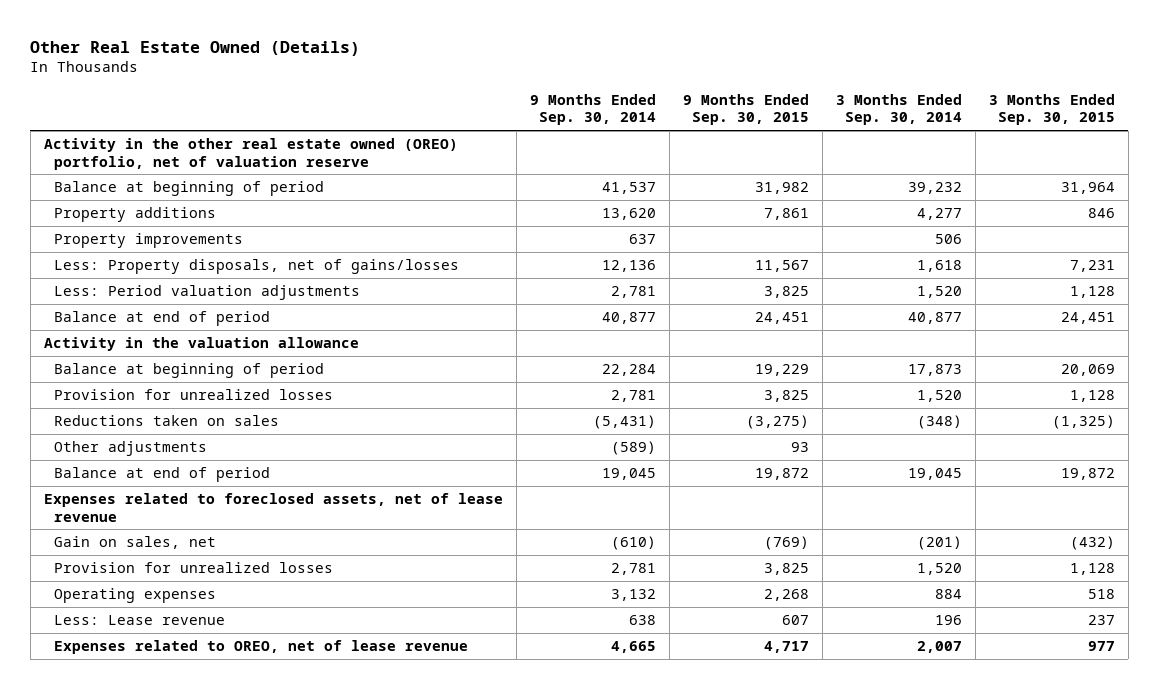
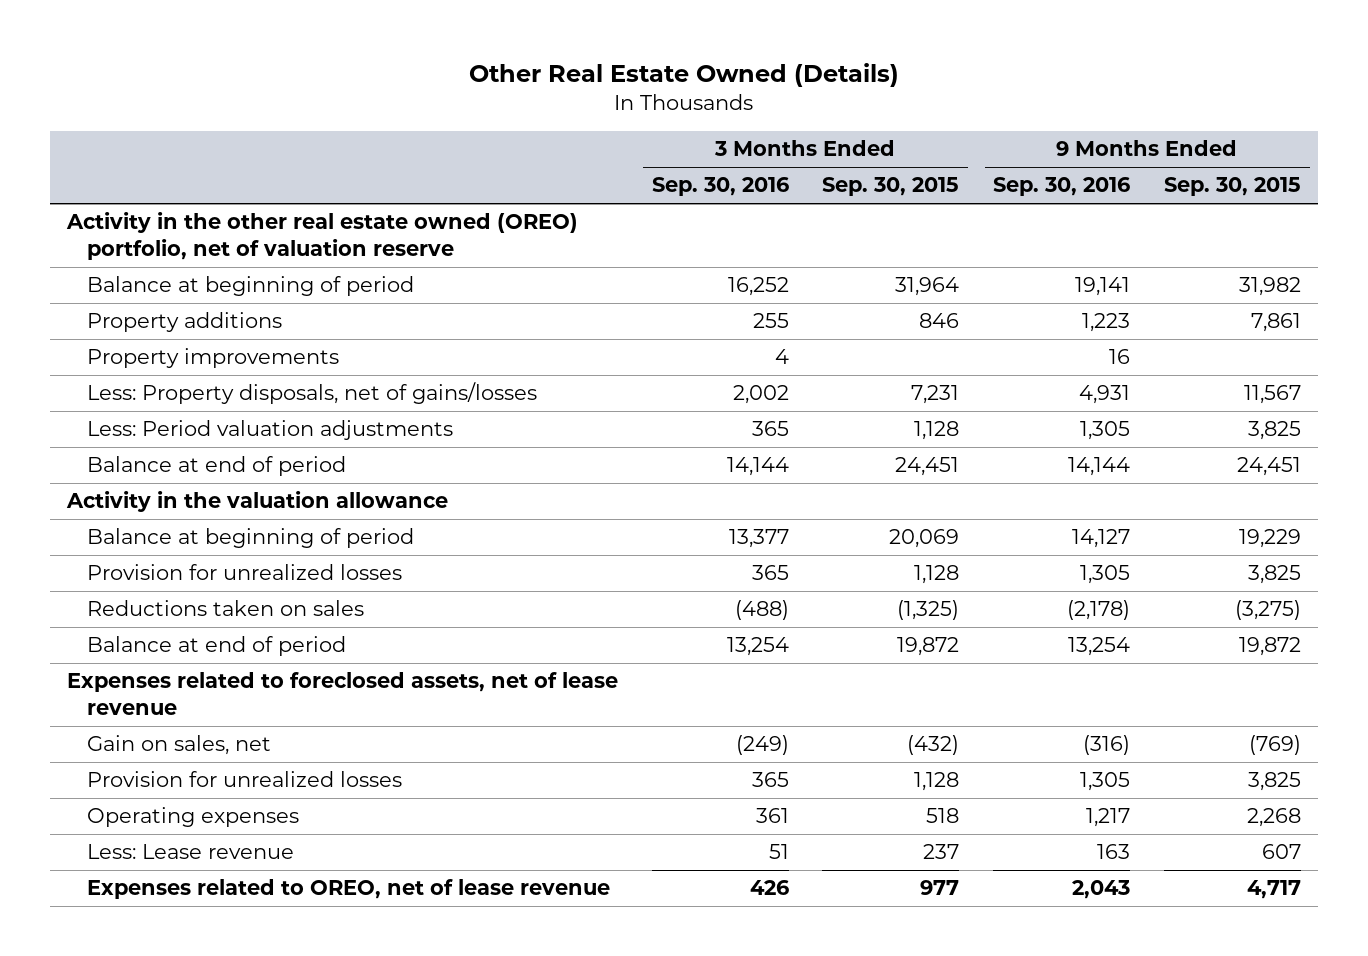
- | 9 Months Ended Sep. 30, 2014 | 9 Months Ended Sep. 30, 2015 | 3 Months Ended Sep. 30, 2014 | 3 Months Ended Sep. 30, 2015
+ | 3 Months Ended Sep. 30, 2016 | 3 Months Ended Sep. 30, 2015 | 9 Months Ended Sep. 30, 2016 | 9 Months Ended Sep. 30, 2015
- Other adjustments | (589) | 93 | |

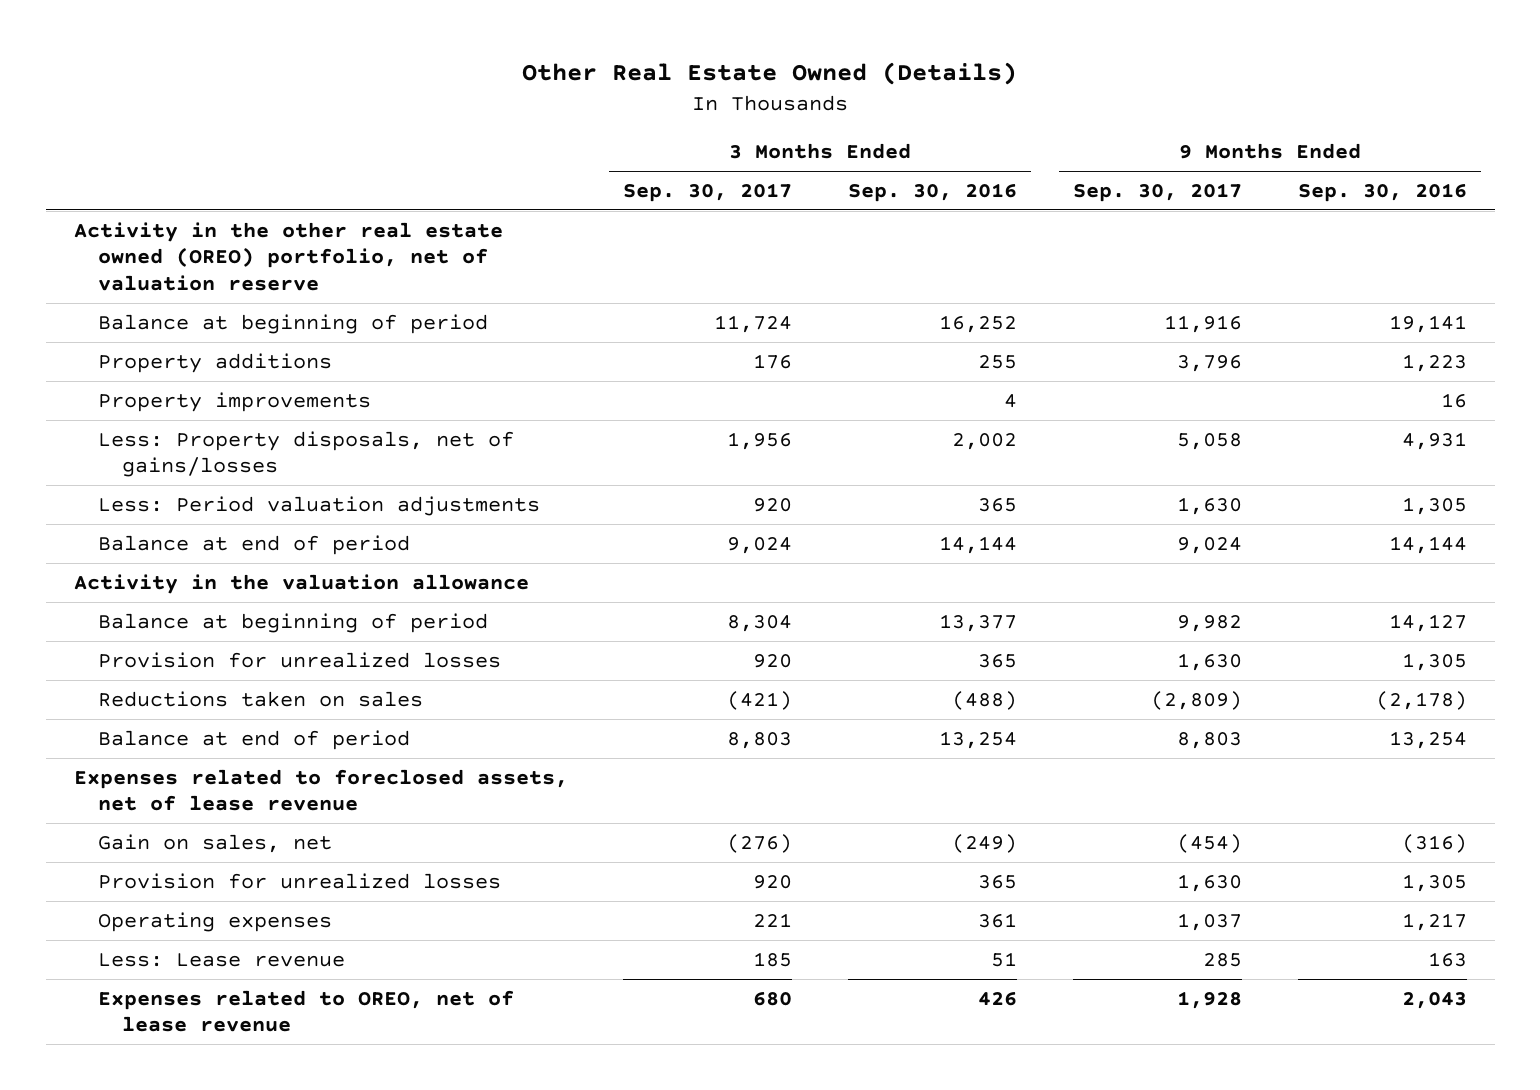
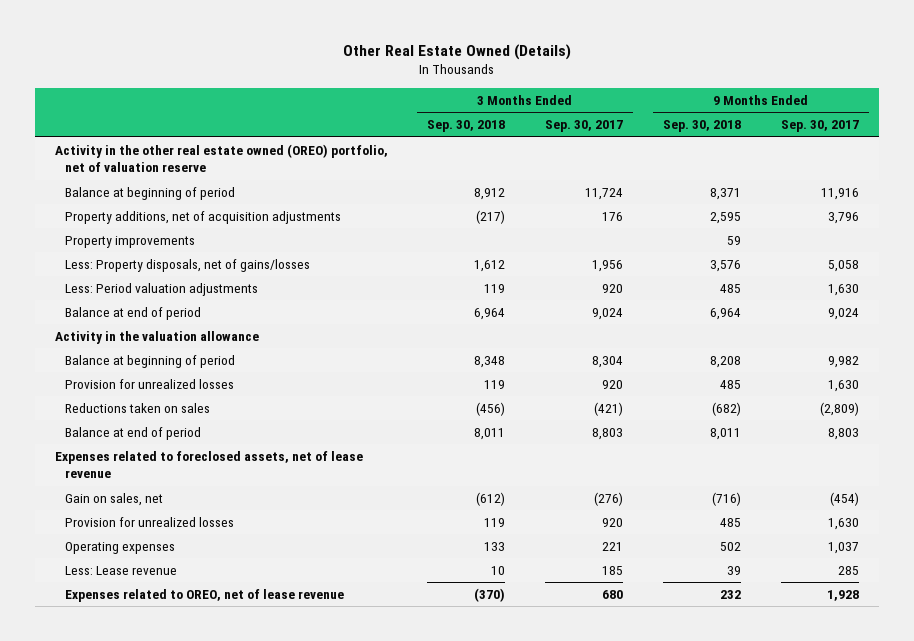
- | 3 Months Ended Sep. 30, 2017 | 3 Months Ended Sep. 30, 2016 | 9 Months Ended Sep. 30, 2017 | 9 Months Ended Sep. 30, 2016
+ | 3 Months Ended Sep. 30, 2018 | 3 Months Ended Sep. 30, 2017 | 9 Months Ended Sep. 30, 2018 | 9 Months Ended Sep. 30, 2017
- Property additions | 176 | 255 | 3,796 | 1,223
+ Property additions, net of acquisition adjustments | (217) | 176 | 2,595 | 3,796

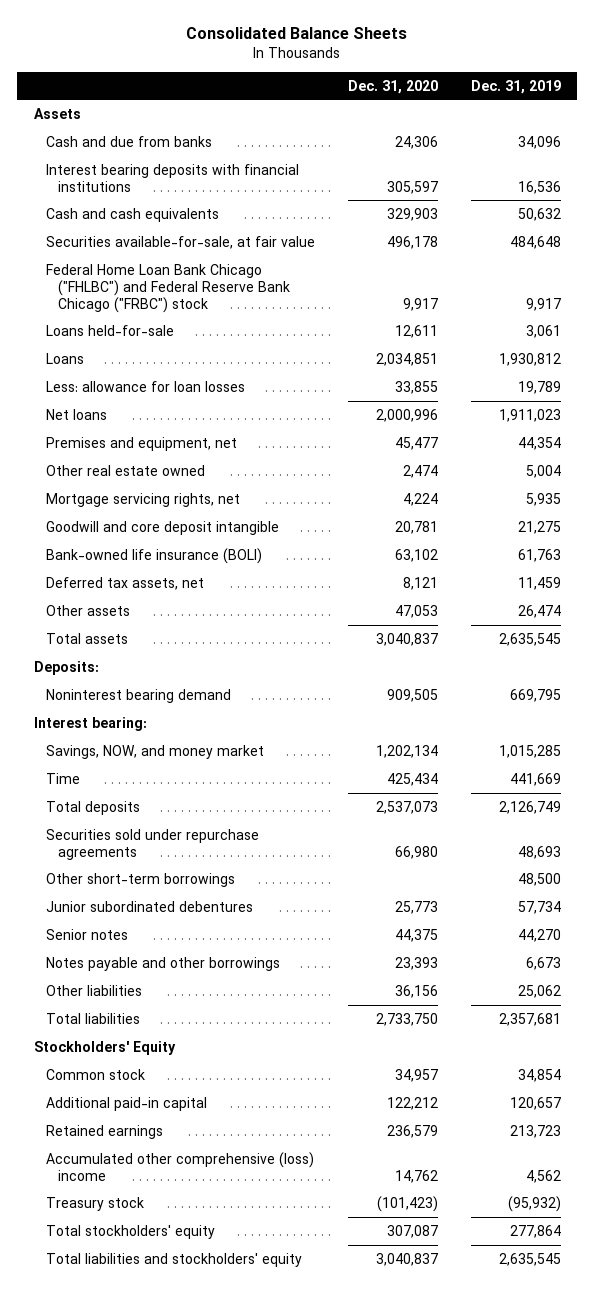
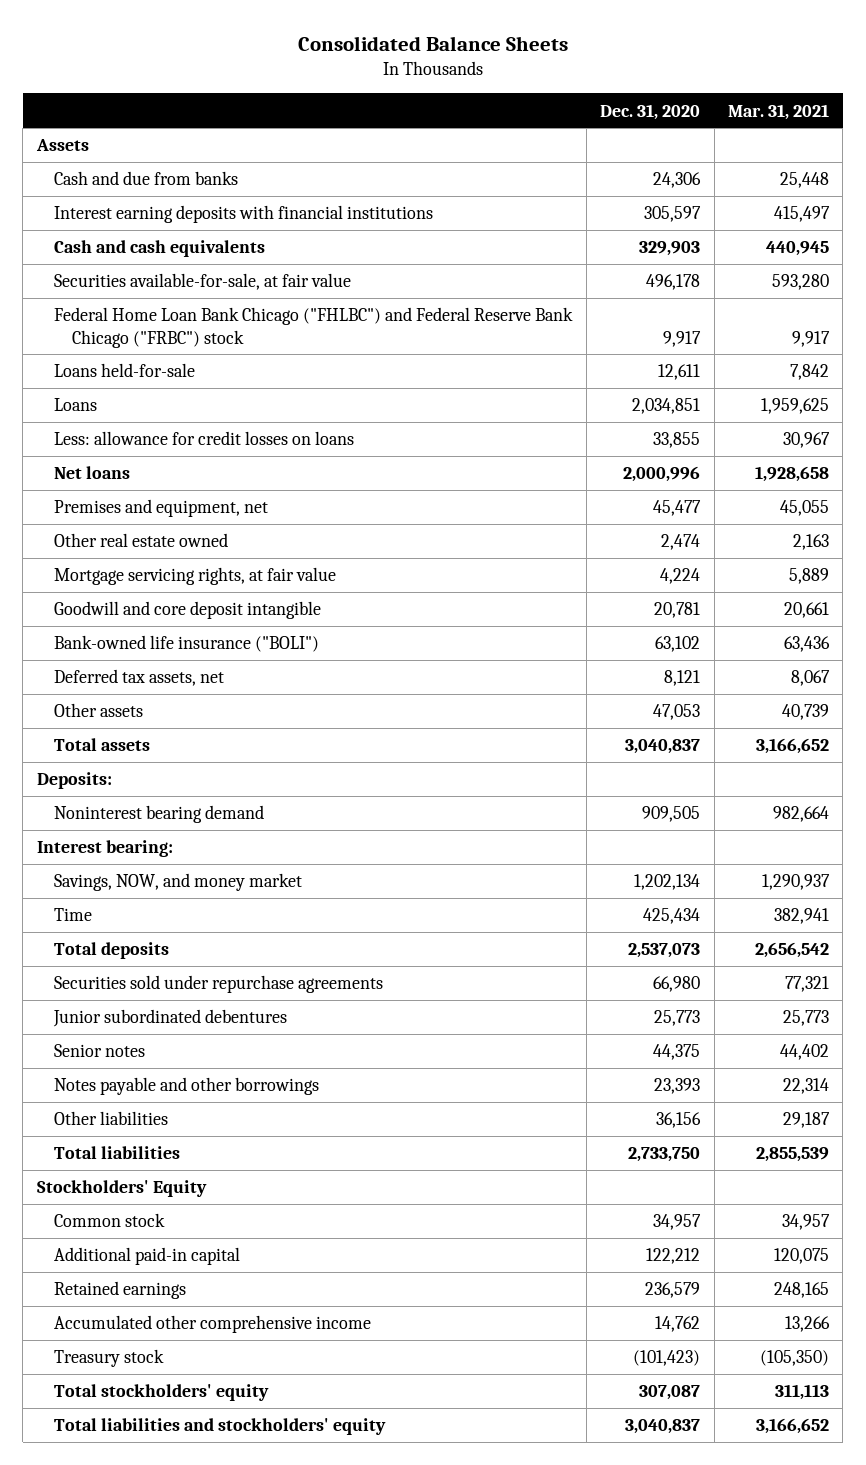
- | Dec. 31, 2020 | Dec. 31, 2019
+ | Dec. 31, 2020 | Mar. 31, 2021
- Interest bearing deposits with financial institutions | 305,597 | 16,536
+ Interest earning deposits with financial institutions | 305,597 | 415,497
- Less: allowance for loan losses | 33,855 | 19,789
+ Less: allowance for credit losses on loans | 33,855 | 30,967
- Mortgage servicing rights, net | 4,224 | 5,935
+ Mortgage servicing rights, at fair value | 4,224 | 5,889
- Bank-owned life insurance (BOLI) | 63,102 | 61,763
+ Bank-owned life insurance ("BOLI") | 63,102 | 63,436
- Other short-term borrowings | | 48,500
- Accumulated other comprehensive (loss) income | 14,762 | 4,562
+ Accumulated other comprehensive income | 14,762 | 13,266

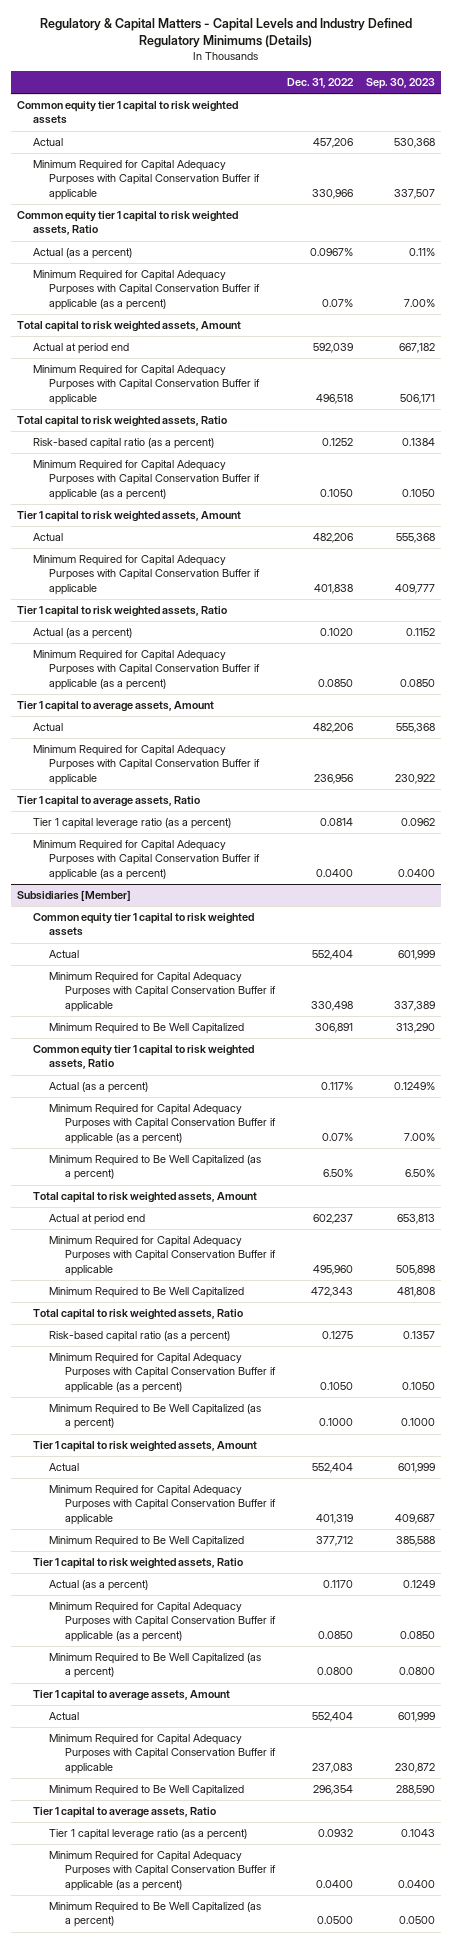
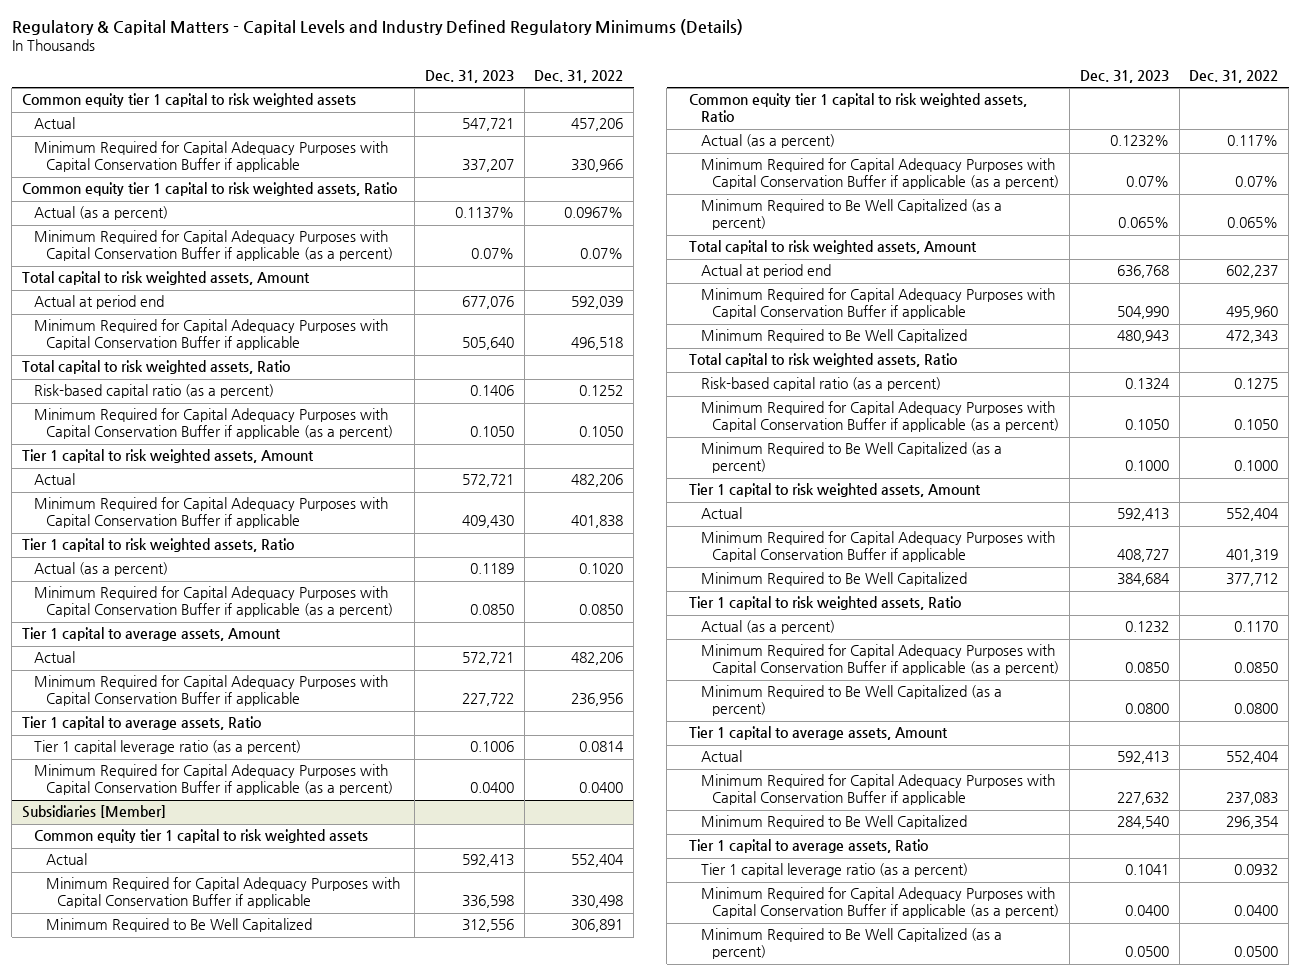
- | Dec. 31, 2022 | Sep. 30, 2023
+ | Dec. 31, 2023 | Dec. 31, 2022
@ Subsidiaries [Member]
- Minimum Required to Be Well Capitalized (as a percent) | 6.50% | 6.50%
+ Minimum Required to Be Well Capitalized (as a percent) | 0.065% | 0.065%

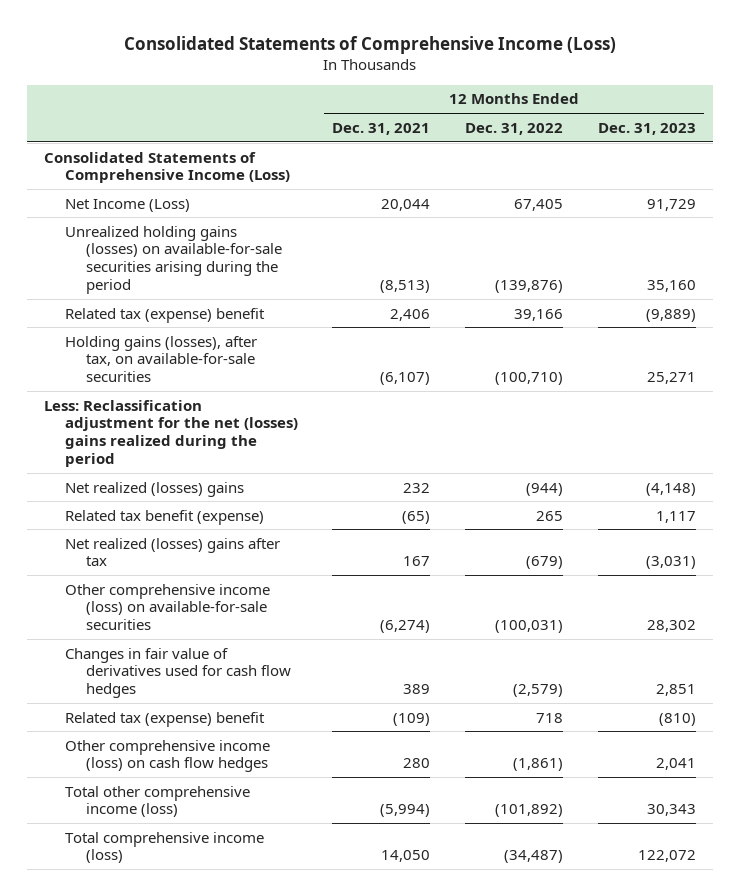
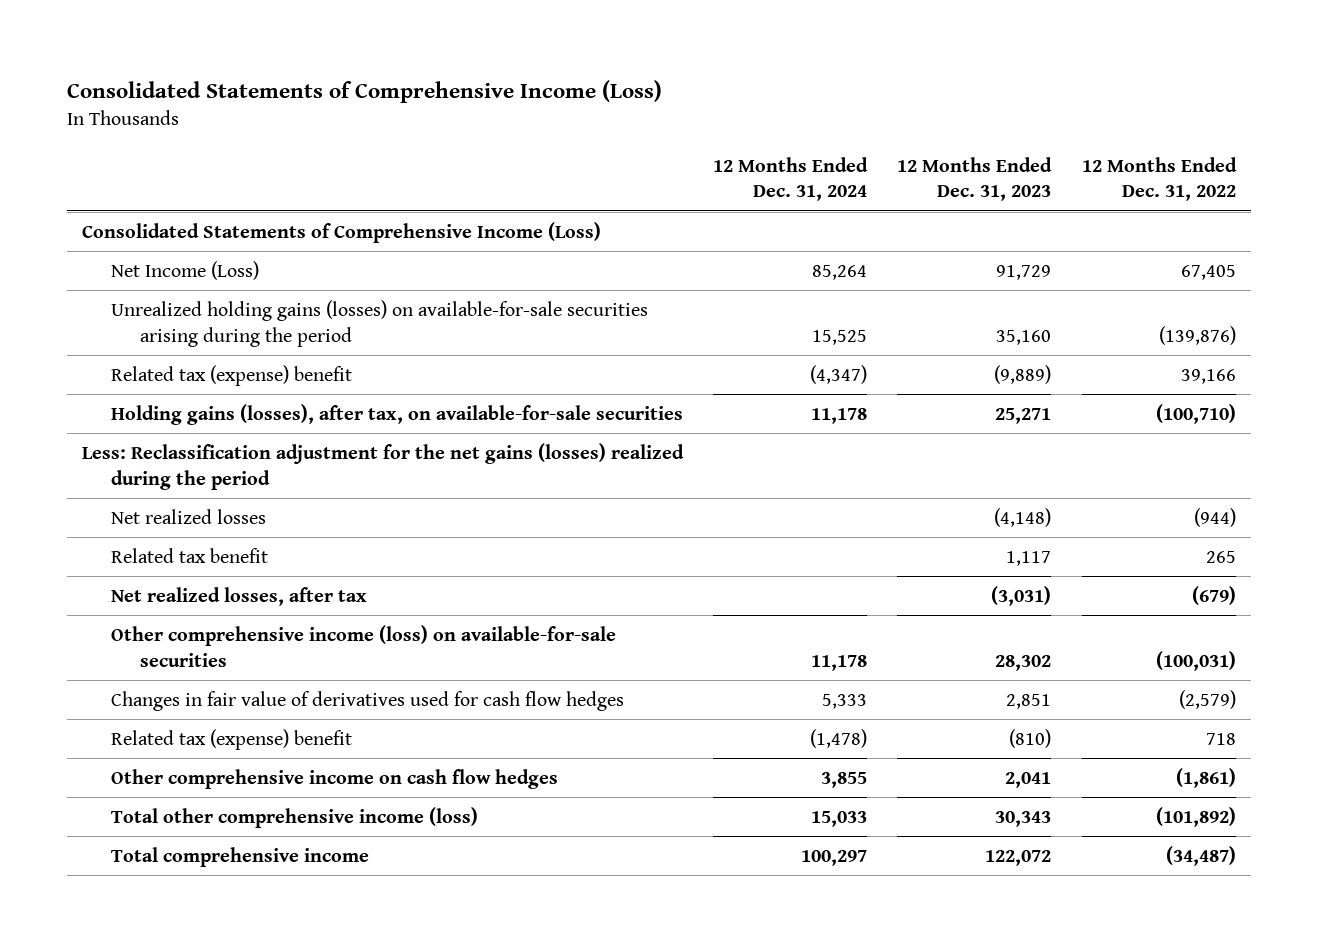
- | 12 Months Ended Dec. 31, 2021 | 12 Months Ended Dec. 31, 2022 | 12 Months Ended Dec. 31, 2023
+ | 12 Months Ended Dec. 31, 2024 | 12 Months Ended Dec. 31, 2023 | 12 Months Ended Dec. 31, 2022
- Less: Reclassification adjustment for the net (losses) gains realized during the period
- Net realized (losses) gains | 232 | (944) | (4,148)
- Related tax benefit (expense) | (65) | 265 | 1,117
- Net realized (losses) gains after tax | 167 | (679) | (3,031)
+ Less: Reclassification adjustment for the net gains (losses) realized during the period
+ Net realized losses | | (4,148) | (944)
+ Related tax benefit | | 1,117 | 265
+ Net realized losses, after tax | | (3,031) | (679)
- Other comprehensive income (loss) on cash flow hedges | 280 | (1,861) | 2,041
+ Other comprehensive income on cash flow hedges | 3,855 | 2,041 | (1,861)
- Total comprehensive income (loss) | 14,050 | (34,487) | 122,072
+ Total comprehensive income | 100,297 | 122,072 | (34,487)

